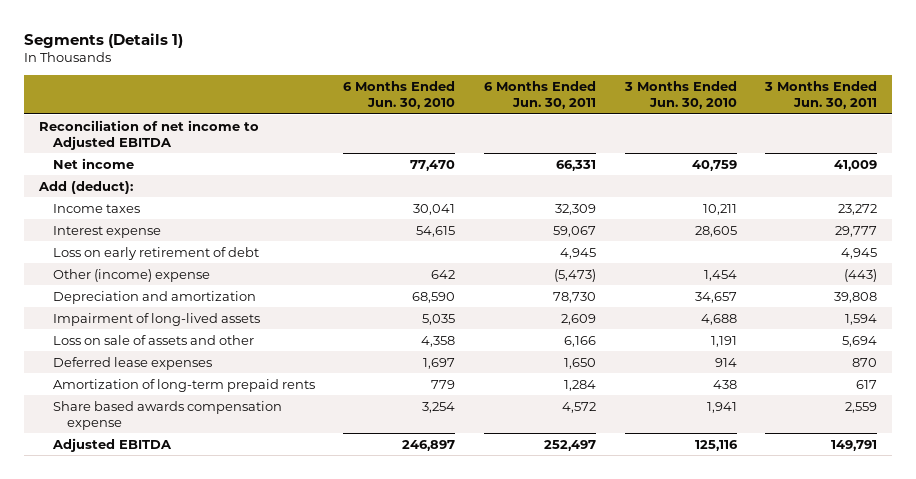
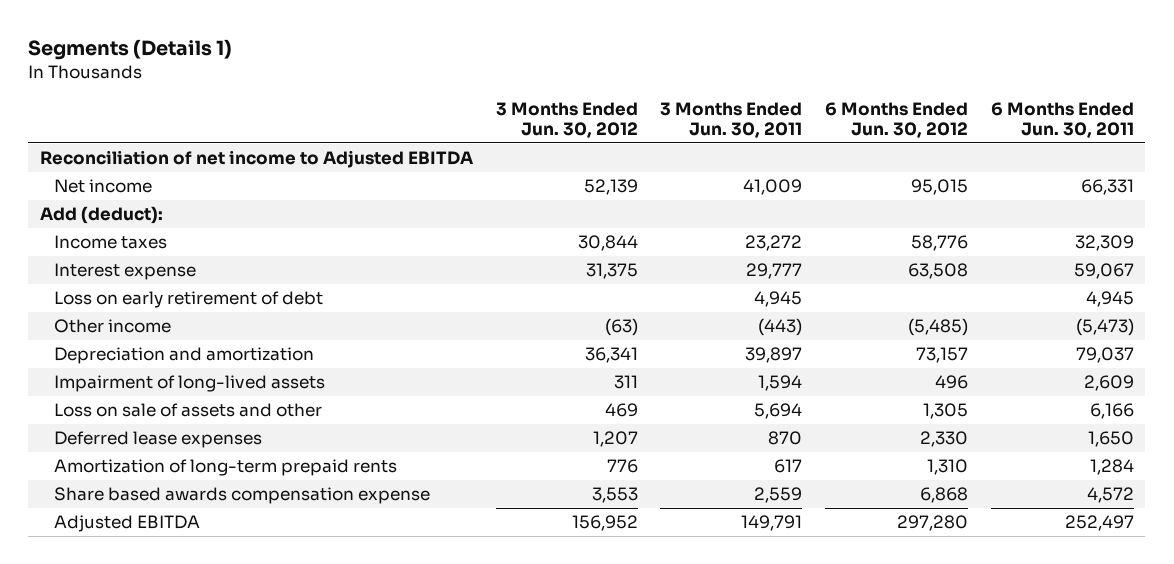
- | 6 Months Ended Jun. 30, 2010 | 6 Months Ended Jun. 30, 2011 | 3 Months Ended Jun. 30, 2010 | 3 Months Ended Jun. 30, 2011
+ | 3 Months Ended Jun. 30, 2012 | 3 Months Ended Jun. 30, 2011 | 6 Months Ended Jun. 30, 2012 | 6 Months Ended Jun. 30, 2011
- Other (income) expense | 642 | (5,473) | 1,454 | (443)
- Depreciation and amortization | 68,590 | 78,730 | 34,657 | 39,808
+ Other income | (63) | (443) | (5,485) | (5,473)
+ Depreciation and amortization | 36,341 | 39,897 | 73,157 | 79,037

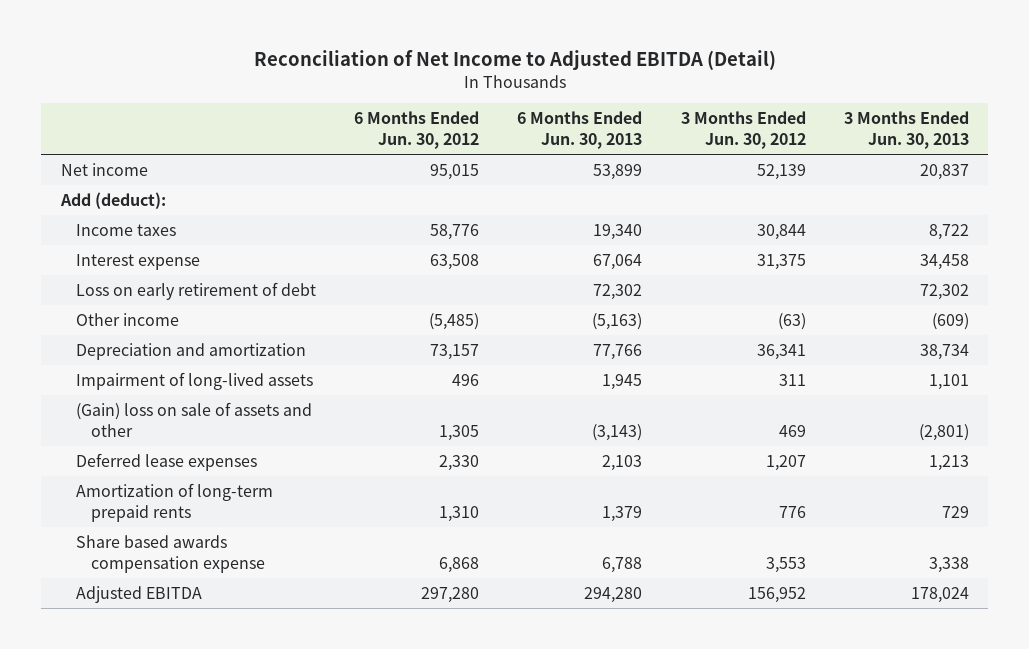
- Segments (Details 1)
+ Reconciliation of Net Income to Adjusted EBITDA (Detail)
- | 3 Months Ended Jun. 30, 2012 | 3 Months Ended Jun. 30, 2011 | 6 Months Ended Jun. 30, 2012 | 6 Months Ended Jun. 30, 2011
+ | 6 Months Ended Jun. 30, 2012 | 6 Months Ended Jun. 30, 2013 | 3 Months Ended Jun. 30, 2012 | 3 Months Ended Jun. 30, 2013
- Reconciliation of net income to Adjusted EBITDA
- Loss on sale of assets and other | 469 | 5,694 | 1,305 | 6,166
+ (Gain) loss on sale of assets and other | 1,305 | (3,143) | 469 | (2,801)

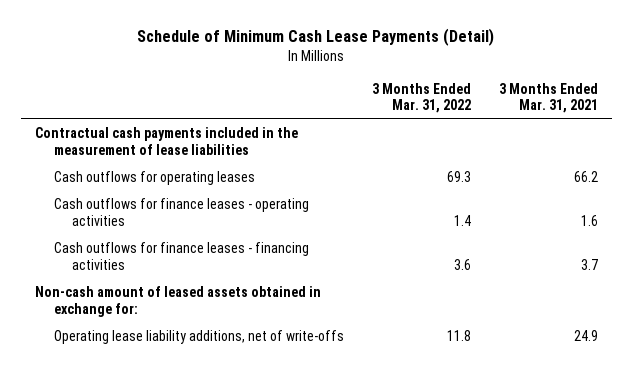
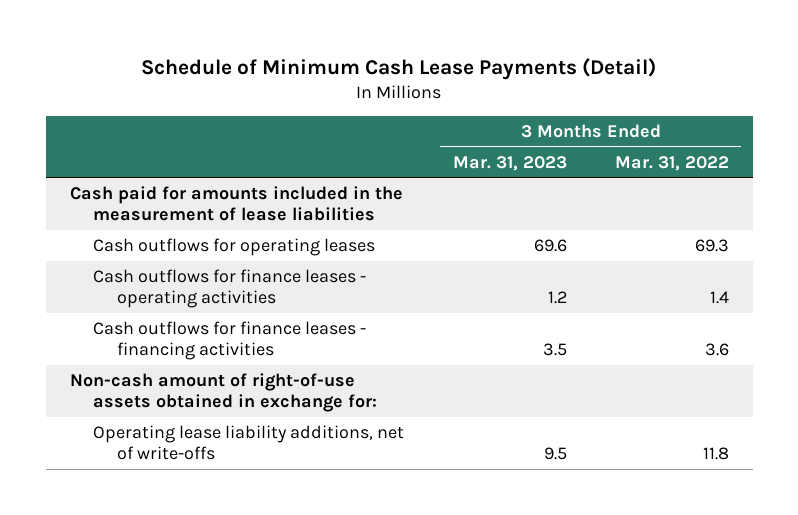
- | 3 Months Ended Mar. 31, 2022 | 3 Months Ended Mar. 31, 2021
+ | 3 Months Ended Mar. 31, 2023 | 3 Months Ended Mar. 31, 2022
- Contractual cash payments included in the measurement of lease liabilities
+ Cash paid for amounts included in the measurement of lease liabilities
- Non-cash amount of leased assets obtained in exchange for:
+ Non-cash amount of right-of-use assets obtained in exchange for:

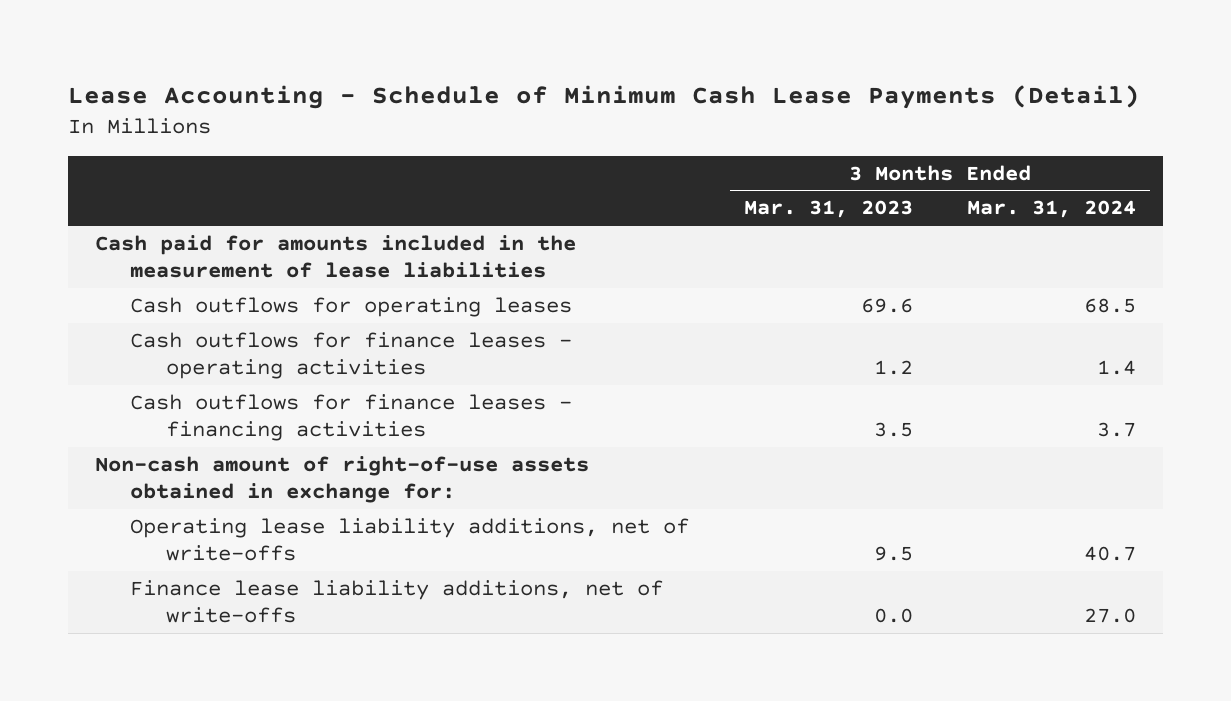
- Schedule of Minimum Cash Lease Payments (Detail)
+ Lease Accounting - Schedule of Minimum Cash Lease Payments (Detail)
- | 3 Months Ended Mar. 31, 2023 | 3 Months Ended Mar. 31, 2022
+ | 3 Months Ended Mar. 31, 2023 | 3 Months Ended Mar. 31, 2024
+ Finance lease liability additions, net of write-offs | 0.0 | 27.0

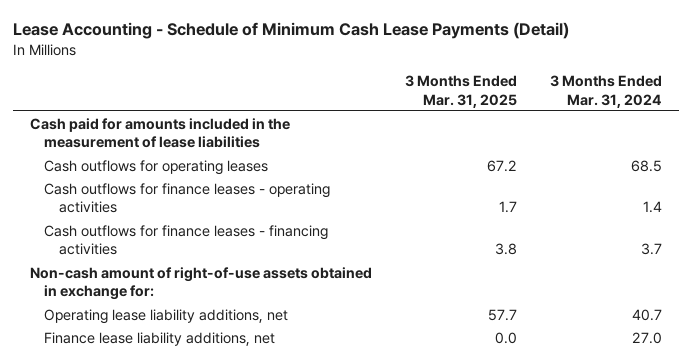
- | 3 Months Ended Mar. 31, 2023 | 3 Months Ended Mar. 31, 2024
+ | 3 Months Ended Mar. 31, 2025 | 3 Months Ended Mar. 31, 2024
- Operating lease liability additions, net of write-offs | 9.5 | 40.7
- Finance lease liability additions, net of write-offs | 0.0 | 27.0
+ Operating lease liability additions, net | 57.7 | 40.7
+ Finance lease liability additions, net | 0.0 | 27.0

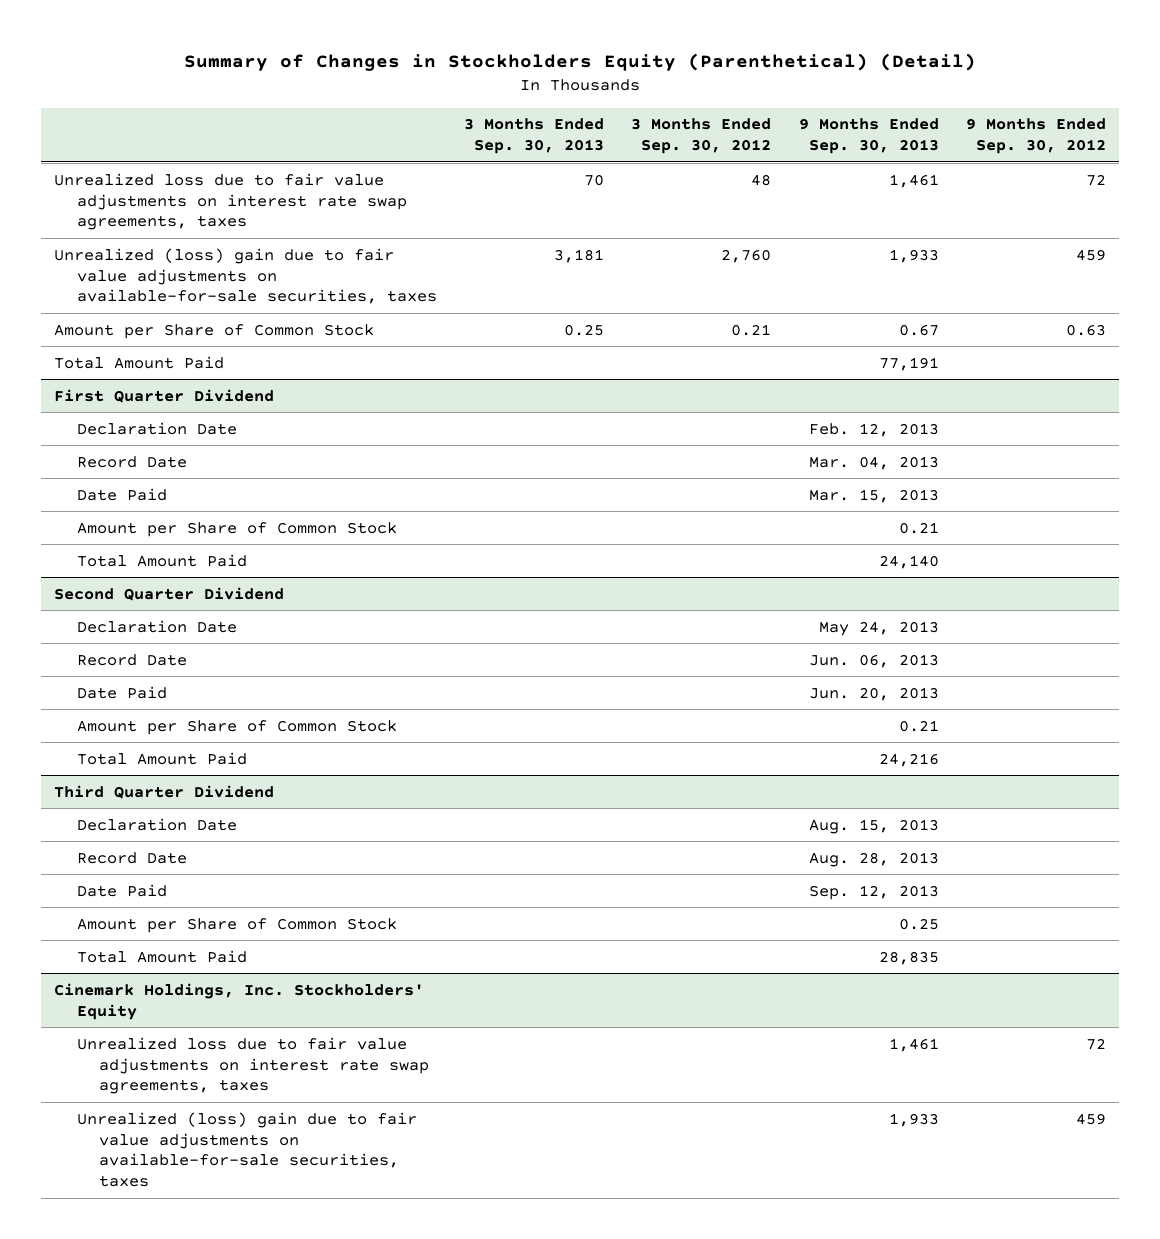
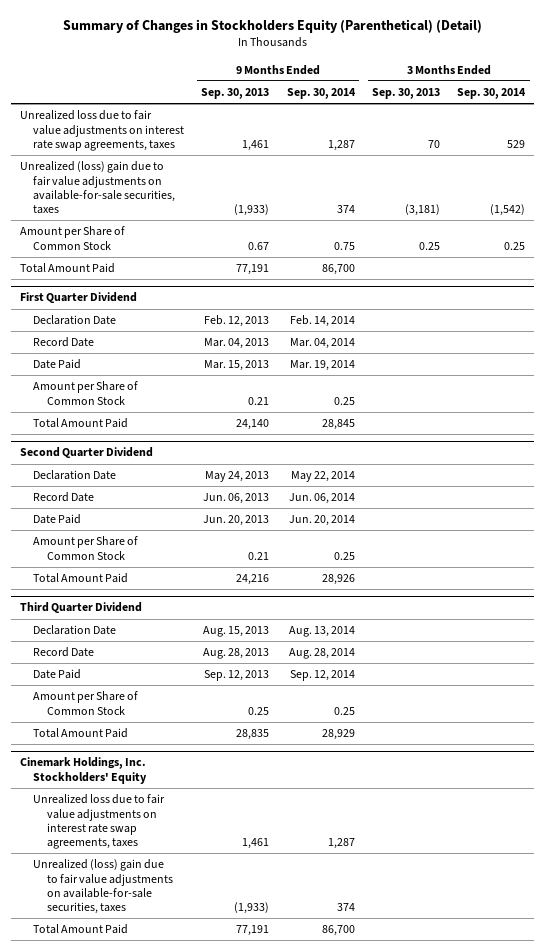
- | 3 Months Ended Sep. 30, 2013 | 3 Months Ended Sep. 30, 2012 | 9 Months Ended Sep. 30, 2013 | 9 Months Ended Sep. 30, 2012
+ | 9 Months Ended Sep. 30, 2013 | 9 Months Ended Sep. 30, 2014 | 3 Months Ended Sep. 30, 2013 | 3 Months Ended Sep. 30, 2014
- Unrealized (loss) gain due to fair value adjustments on available-for-sale securities, taxes | 3,181 | 2,760 | 1,933 | 459
+ Unrealized (loss) gain due to fair value adjustments on available-for-sale securities, taxes | (1,933) | 374 | (3,181) | (1,542)
@ Cinemark Holdings, Inc. Stockholders' Equity
- Unrealized (loss) gain due to fair value adjustments on available-for-sale securities, taxes | | | 1,933 | 459
+ Unrealized (loss) gain due to fair value adjustments on available-for-sale securities, taxes | (1,933) | 374 | |
+ Total Amount Paid | 77,191 | 86,700 | |

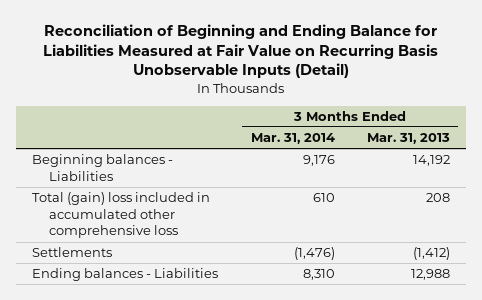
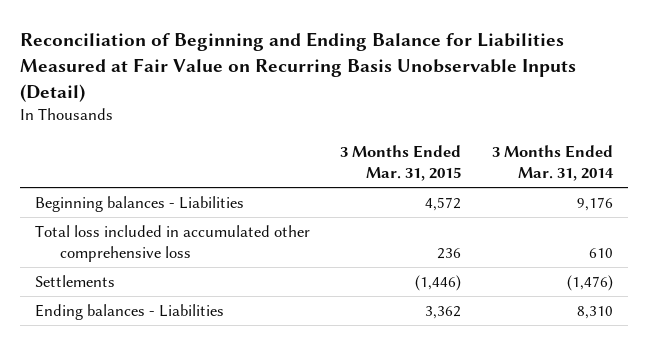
- | 3 Months Ended Mar. 31, 2014 | 3 Months Ended Mar. 31, 2013
+ | 3 Months Ended Mar. 31, 2015 | 3 Months Ended Mar. 31, 2014
- Total (gain) loss included in accumulated other comprehensive loss | 610 | 208
+ Total loss included in accumulated other comprehensive loss | 236 | 610

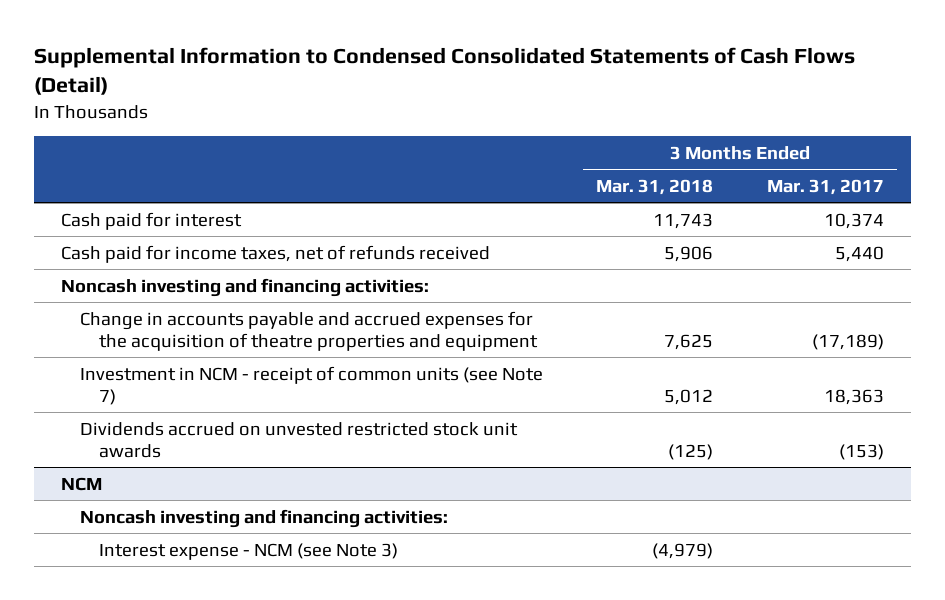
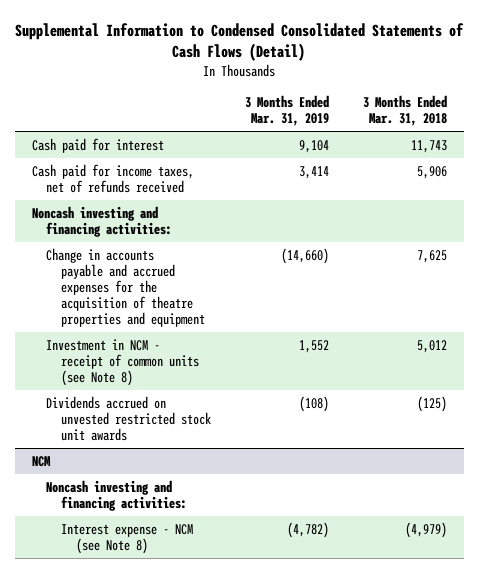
- | 3 Months Ended Mar. 31, 2018 | 3 Months Ended Mar. 31, 2017
+ | 3 Months Ended Mar. 31, 2019 | 3 Months Ended Mar. 31, 2018
- Investment in NCM - receipt of common units (see Note 7) | 5,012 | 18,363
+ Investment in NCM - receipt of common units (see Note 8) | 1,552 | 5,012
@ NCM
- Interest expense - NCM (see Note 3) | (4,979) |
+ Interest expense - NCM (see Note 8) | (4,782) | (4,979)

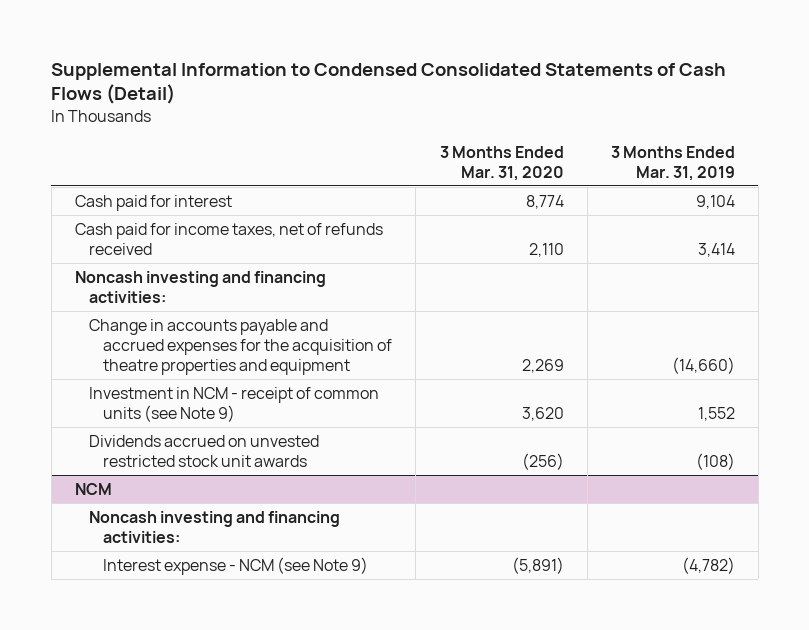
- | 3 Months Ended Mar. 31, 2019 | 3 Months Ended Mar. 31, 2018
+ | 3 Months Ended Mar. 31, 2020 | 3 Months Ended Mar. 31, 2019
- Investment in NCM - receipt of common units (see Note 8) | 1,552 | 5,012
+ Investment in NCM - receipt of common units (see Note 9) | 3,620 | 1,552
@ NCM
- Interest expense - NCM (see Note 8) | (4,782) | (4,979)
+ Interest expense - NCM (see Note 9) | (5,891) | (4,782)

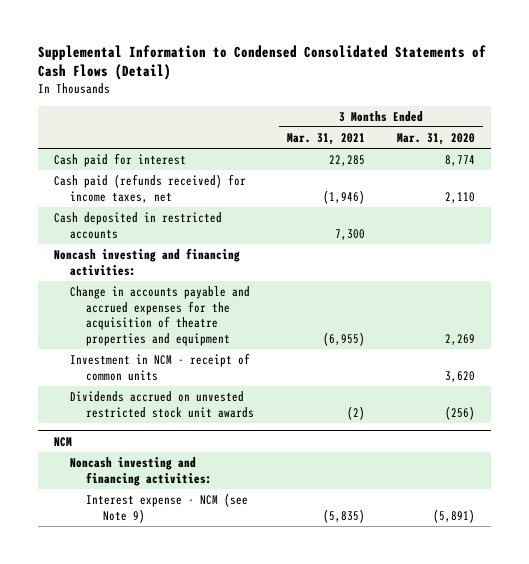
- | 3 Months Ended Mar. 31, 2020 | 3 Months Ended Mar. 31, 2019
+ | 3 Months Ended Mar. 31, 2021 | 3 Months Ended Mar. 31, 2020
- Cash paid for income taxes, net of refunds received | 2,110 | 3,414
+ Cash paid (refunds received) for income taxes, net | (1,946) | 2,110
+ Cash deposited in restricted accounts | 7,300 |
- Investment in NCM - receipt of common units (see Note 9) | 3,620 | 1,552
+ Investment in NCM - receipt of common units | | 3,620

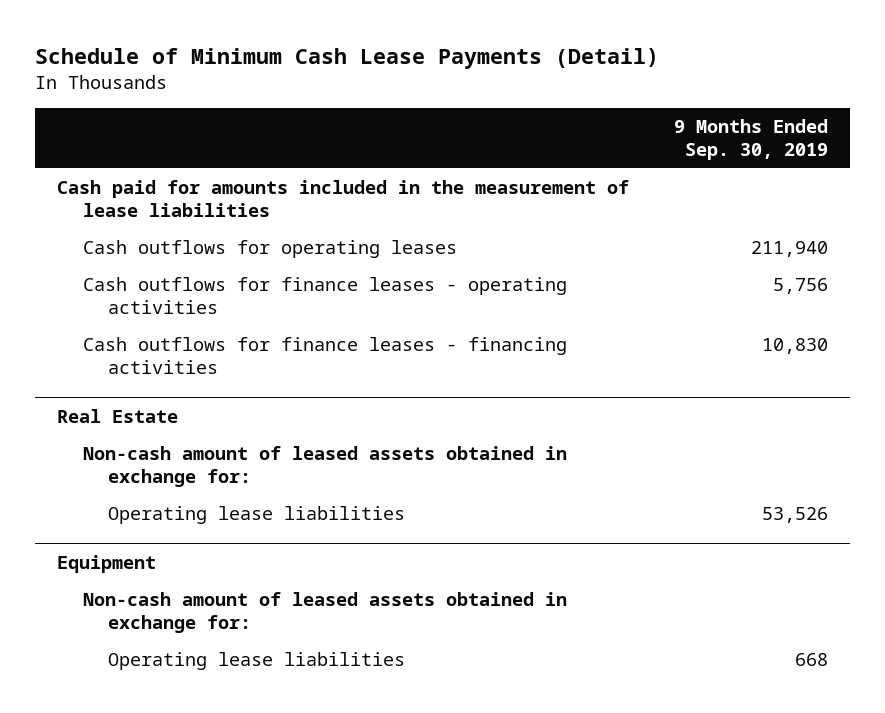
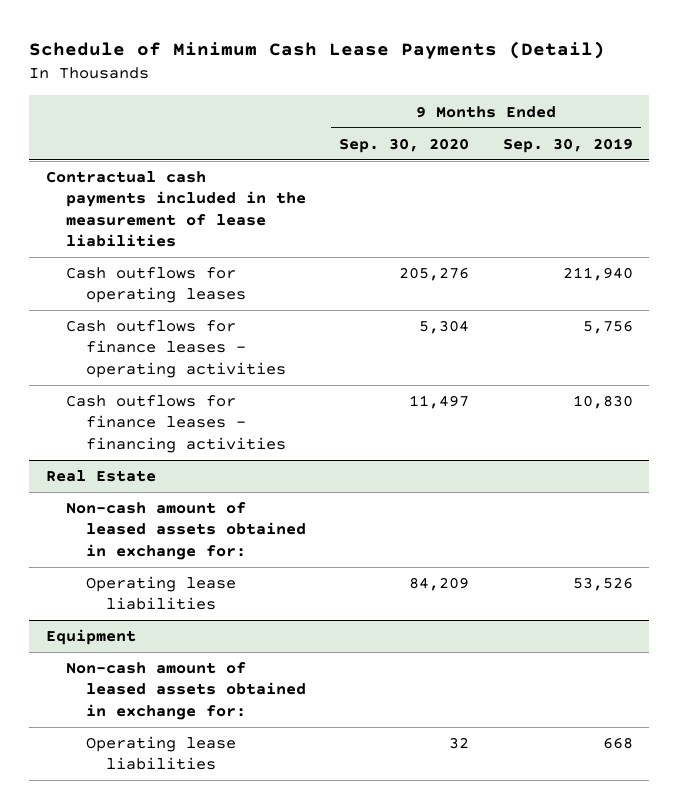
- | 9 Months Ended Sep. 30, 2019
+ | 9 Months Ended Sep. 30, 2020 | 9 Months Ended Sep. 30, 2019
- Cash paid for amounts included in the measurement of lease liabilities
+ Contractual cash payments included in the measurement of lease liabilities

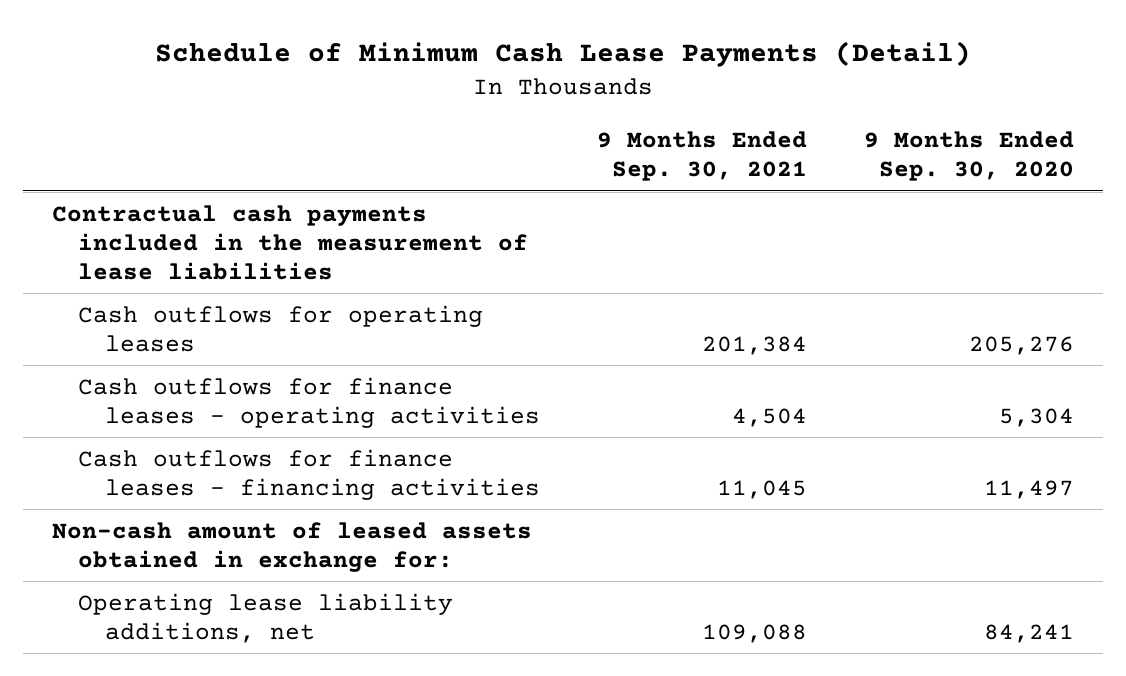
- | 9 Months Ended Sep. 30, 2020 | 9 Months Ended Sep. 30, 2019
+ | 9 Months Ended Sep. 30, 2021 | 9 Months Ended Sep. 30, 2020
- Real Estate
- Operating lease liabilities | 84,209 | 53,526
- Equipment
- Non-cash amount of leased assets obtained in exchange for:
- Operating lease liabilities | 32 | 668
+ Operating lease liability additions, net | 109,088 | 84,241

